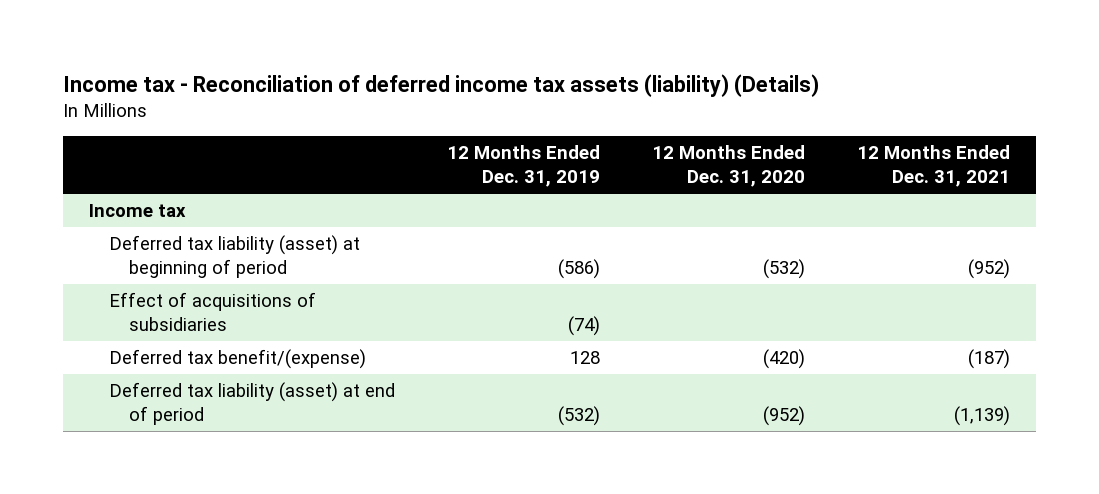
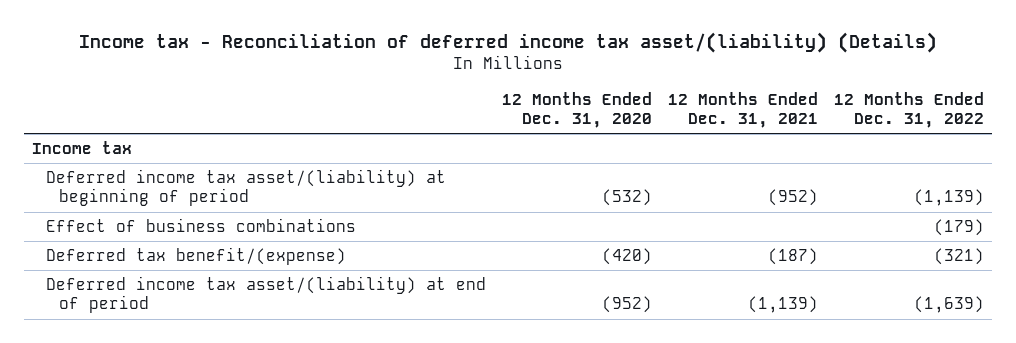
- Income tax - Reconciliation of deferred income tax assets (liability) (Details)
+ Income tax - Reconciliation of deferred income tax asset/(liability) (Details)
- | 12 Months Ended Dec. 31, 2019 | 12 Months Ended Dec. 31, 2020 | 12 Months Ended Dec. 31, 2021
+ | 12 Months Ended Dec. 31, 2020 | 12 Months Ended Dec. 31, 2021 | 12 Months Ended Dec. 31, 2022
- Deferred tax liability (asset) at beginning of period | (586) | (532) | (952)
- Effect of acquisitions of subsidiaries | (74) | |
+ Deferred income tax asset/(liability) at beginning of period | (532) | (952) | (1,139)
+ Effect of business combinations | | | (179)
- Deferred tax liability (asset) at end of period | (532) | (952) | (1,139)
+ Deferred income tax asset/(liability) at end of period | (952) | (1,139) | (1,639)

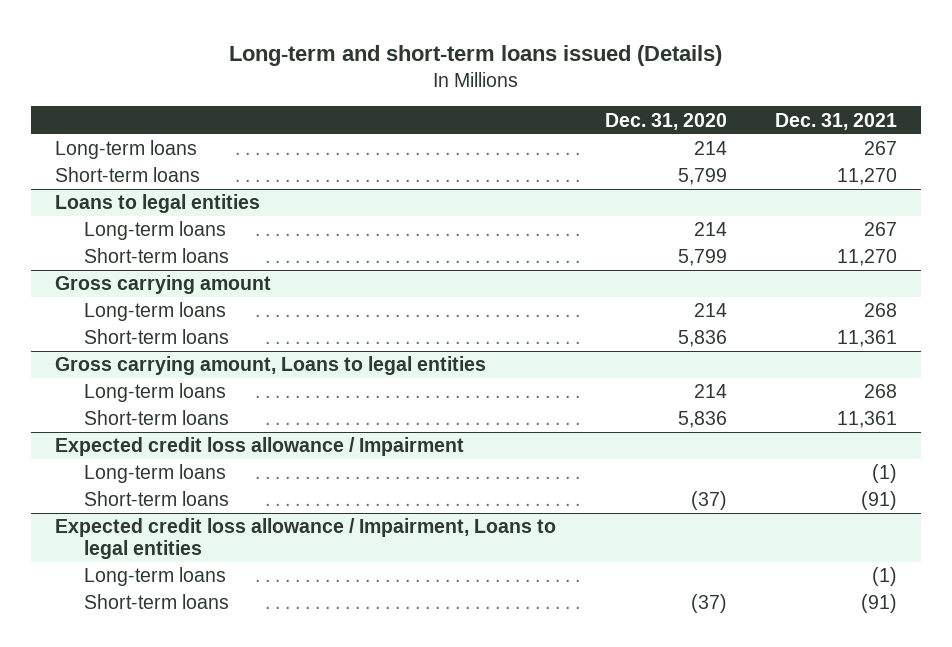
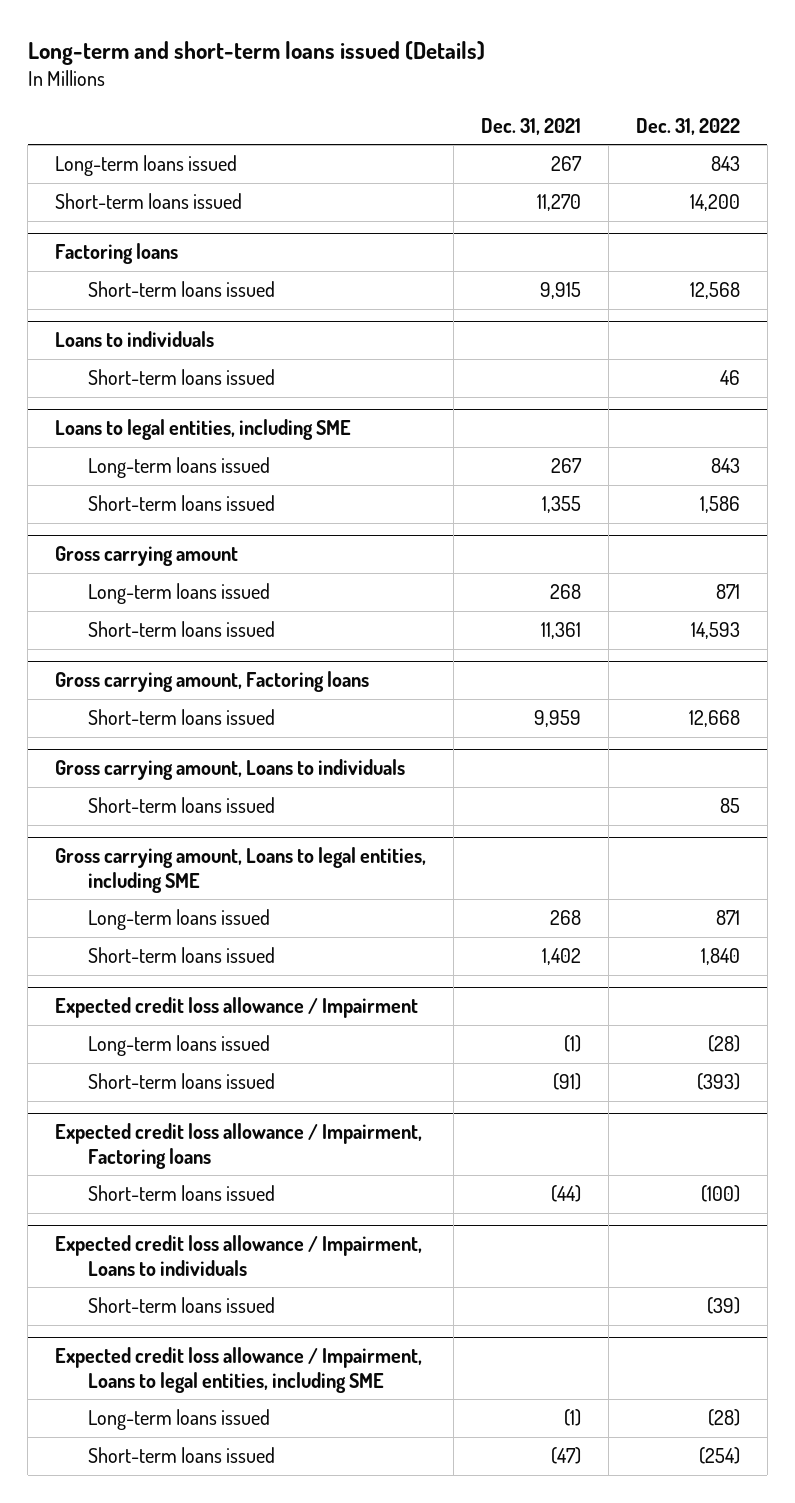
- | Dec. 31, 2020 | Dec. 31, 2021
+ | Dec. 31, 2021 | Dec. 31, 2022
- Long-term loans | 214 | 267
- Short-term loans | 5,799 | 11,270
- Loans to legal entities
- Long-term loans | 214 | 267
- Short-term loans | 5,799 | 11,270
+ Long-term loans issued | 267 | 843
+ Short-term loans issued | 11,270 | 14,200
+ Factoring loans
+ Short-term loans issued | 9,915 | 12,568
+ Loans to individuals
+ Short-term loans issued | | 46
+ Loans to legal entities, including SME
+ Long-term loans issued | 267 | 843
+ Short-term loans issued | 1,355 | 1,586
@ Gross carrying amount
- Long-term loans | 214 | 268
- Short-term loans | 5,836 | 11,361
- Gross carrying amount, Loans to legal entities
- Long-term loans | 214 | 268
- Short-term loans | 5,836 | 11,361
@ Gross carrying amount
+ Long-term loans issued | 268 | 871
+ Short-term loans issued | 11,361 | 14,593
+ Gross carrying amount, Factoring loans
+ Short-term loans issued | 9,959 | 12,668
+ Gross carrying amount, Loans to individuals
+ Short-term loans issued | | 85
+ Gross carrying amount, Loans to legal entities, including SME
+ Long-term loans issued | 268 | 871
+ Short-term loans issued | 1,402 | 1,840
@ Expected credit loss allowance / Impairment
- Long-term loans | | (1)
- Short-term loans | (37) | (91)
- Expected credit loss allowance / Impairment, Loans to legal entities
- Long-term loans | | (1)
- Short-term loans | (37) | (91)
@ Expected credit loss allowance / Impairment
+ Long-term loans issued | (1) | (28)
+ Short-term loans issued | (91) | (393)
+ Expected credit loss allowance / Impairment, Factoring loans
+ Short-term loans issued | (44) | (100)
+ Expected credit loss allowance / Impairment, Loans to individuals
+ Short-term loans issued | | (39)
+ Expected credit loss allowance / Impairment, Loans to legal entities, including SME
+ Long-term loans issued | (1) | (28)
+ Short-term loans issued | (47) | (254)

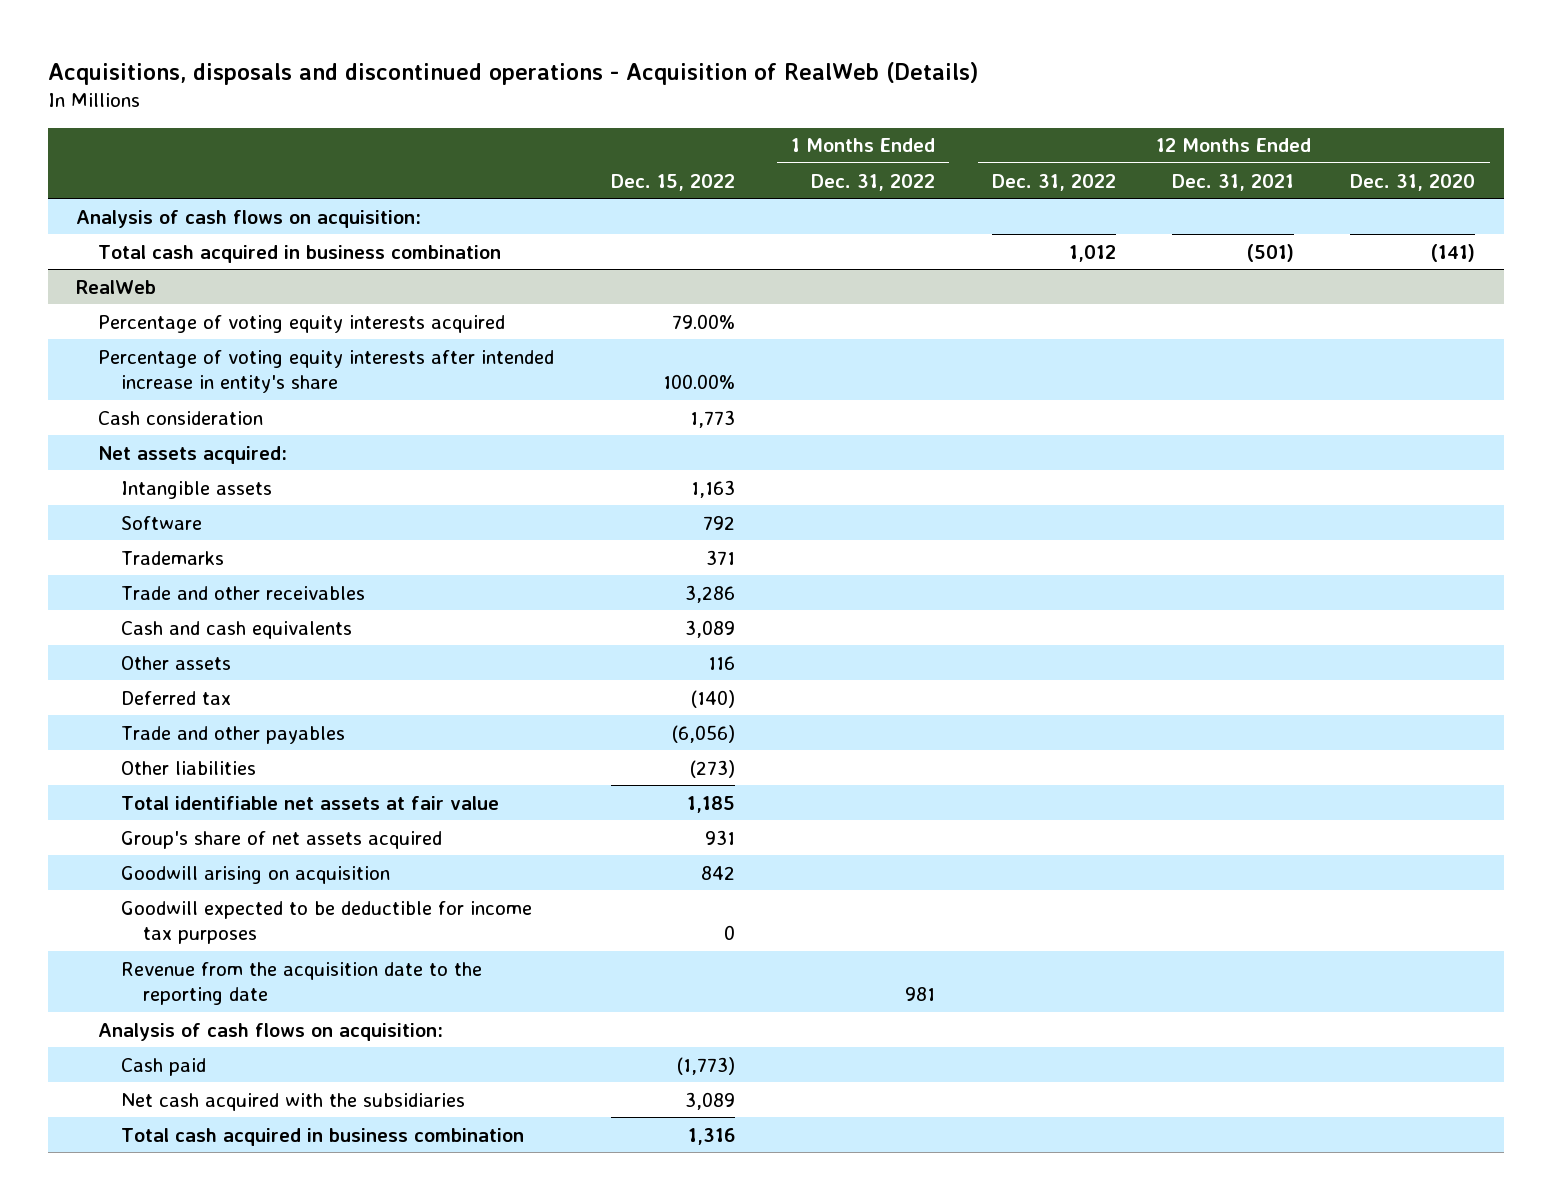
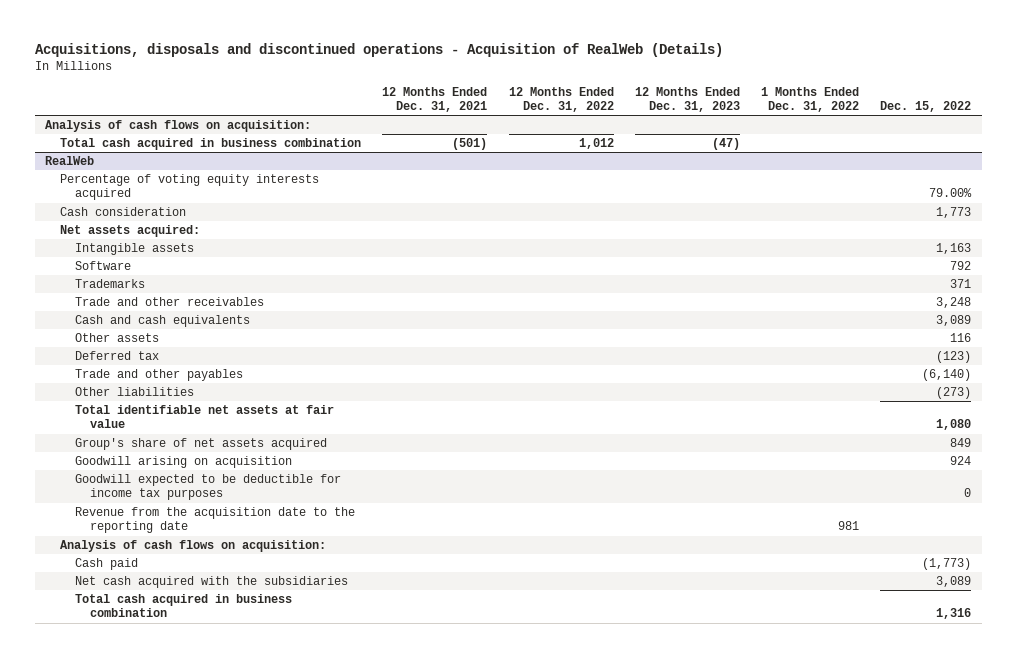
- | Dec. 15, 2022 | 1 Months Ended Dec. 31, 2022 | 12 Months Ended Dec. 31, 2022 | 12 Months Ended Dec. 31, 2021 | 12 Months Ended Dec. 31, 2020
+ | 12 Months Ended Dec. 31, 2021 | 12 Months Ended Dec. 31, 2022 | 12 Months Ended Dec. 31, 2023 | 1 Months Ended Dec. 31, 2022 | Dec. 15, 2022
@ RealWeb
- Percentage of voting equity interests after intended increase in entity's share | 100.00% | | | |
- Trade and other receivables | 3,286 | | | |
+ Trade and other receivables | | | | | 3,248
- Deferred tax | (140) | | | |
- Trade and other payables | (6,056) | | | |
+ Deferred tax | | | | | (123)
+ Trade and other payables | | | | | (6,140)
- Total identifiable net assets at fair value | 1,185 | | | |
- Group's share of net assets acquired | 931 | | | |
- Goodwill arising on acquisition | 842 | | | |
+ Total identifiable net assets at fair value | | | | | 1,080
+ Group's share of net assets acquired | | | | | 849
+ Goodwill arising on acquisition | | | | | 924

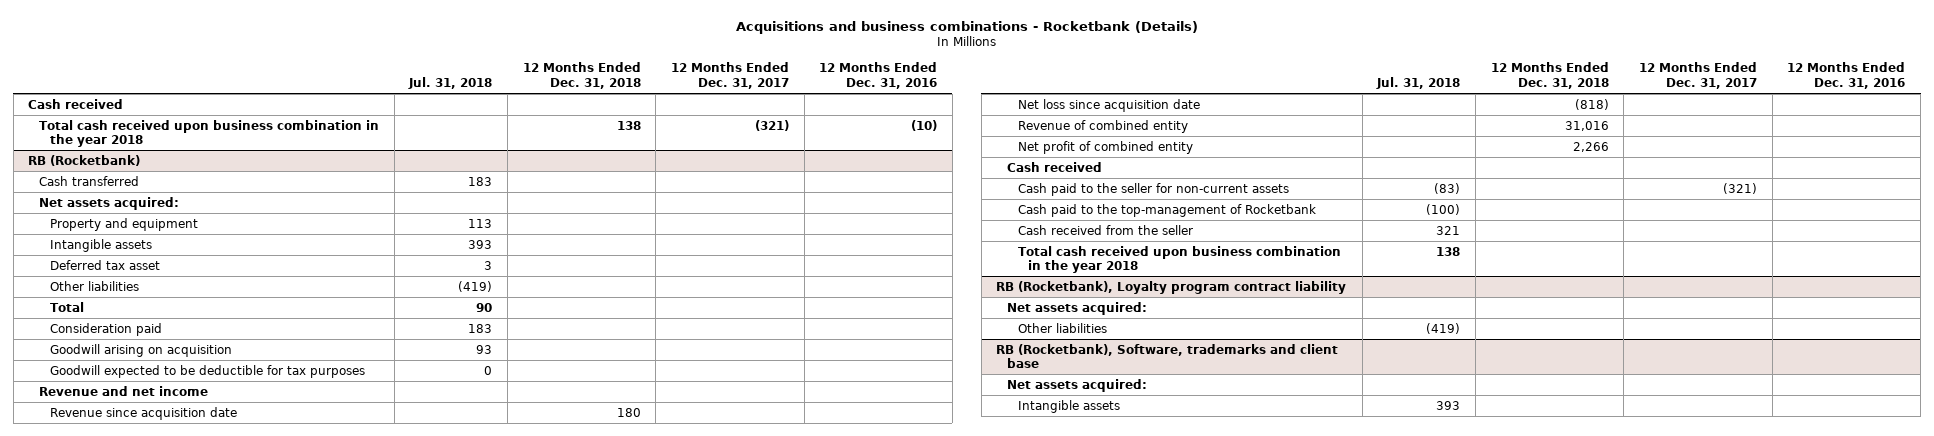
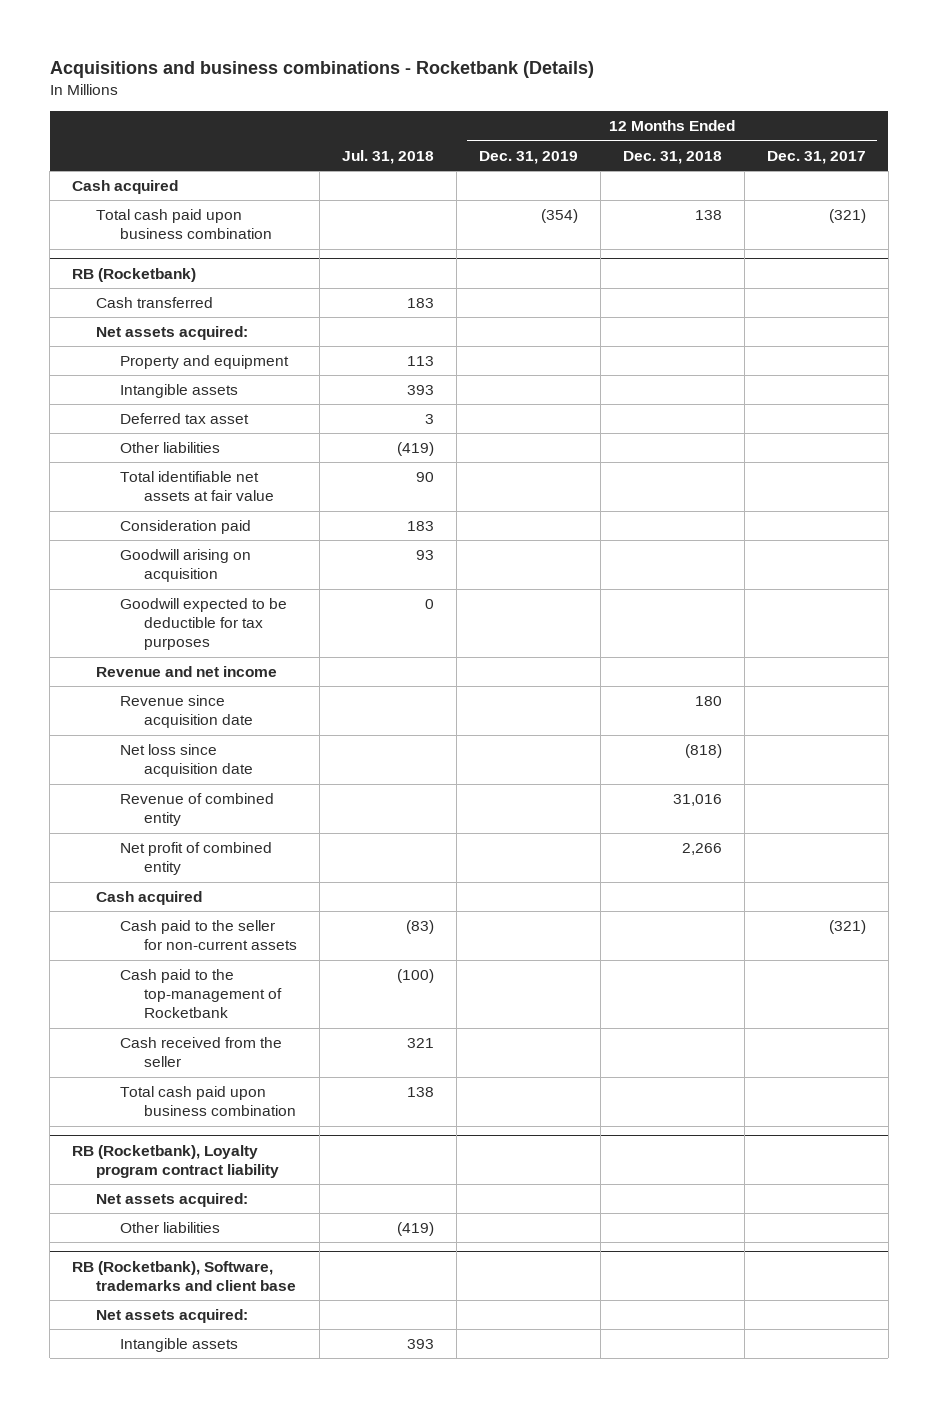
- | Jul. 31, 2018 | 12 Months Ended Dec. 31, 2018 | 12 Months Ended Dec. 31, 2017 | 12 Months Ended Dec. 31, 2016
+ | Jul. 31, 2018 | 12 Months Ended Dec. 31, 2019 | 12 Months Ended Dec. 31, 2018 | 12 Months Ended Dec. 31, 2017
- Cash received
- Total cash received upon business combination in the year 2018 | | 138 | (321) | (10)
+ Cash acquired
+ Total cash paid upon business combination | | (354) | 138 | (321)
@ RB (Rocketbank)
- Total | 90 | | |
+ Total identifiable net assets at fair value | 90 | | |
- Cash received
+ Cash acquired
- Total cash received upon business combination in the year 2018 | 138 | | |
+ Total cash paid upon business combination | 138 | | |

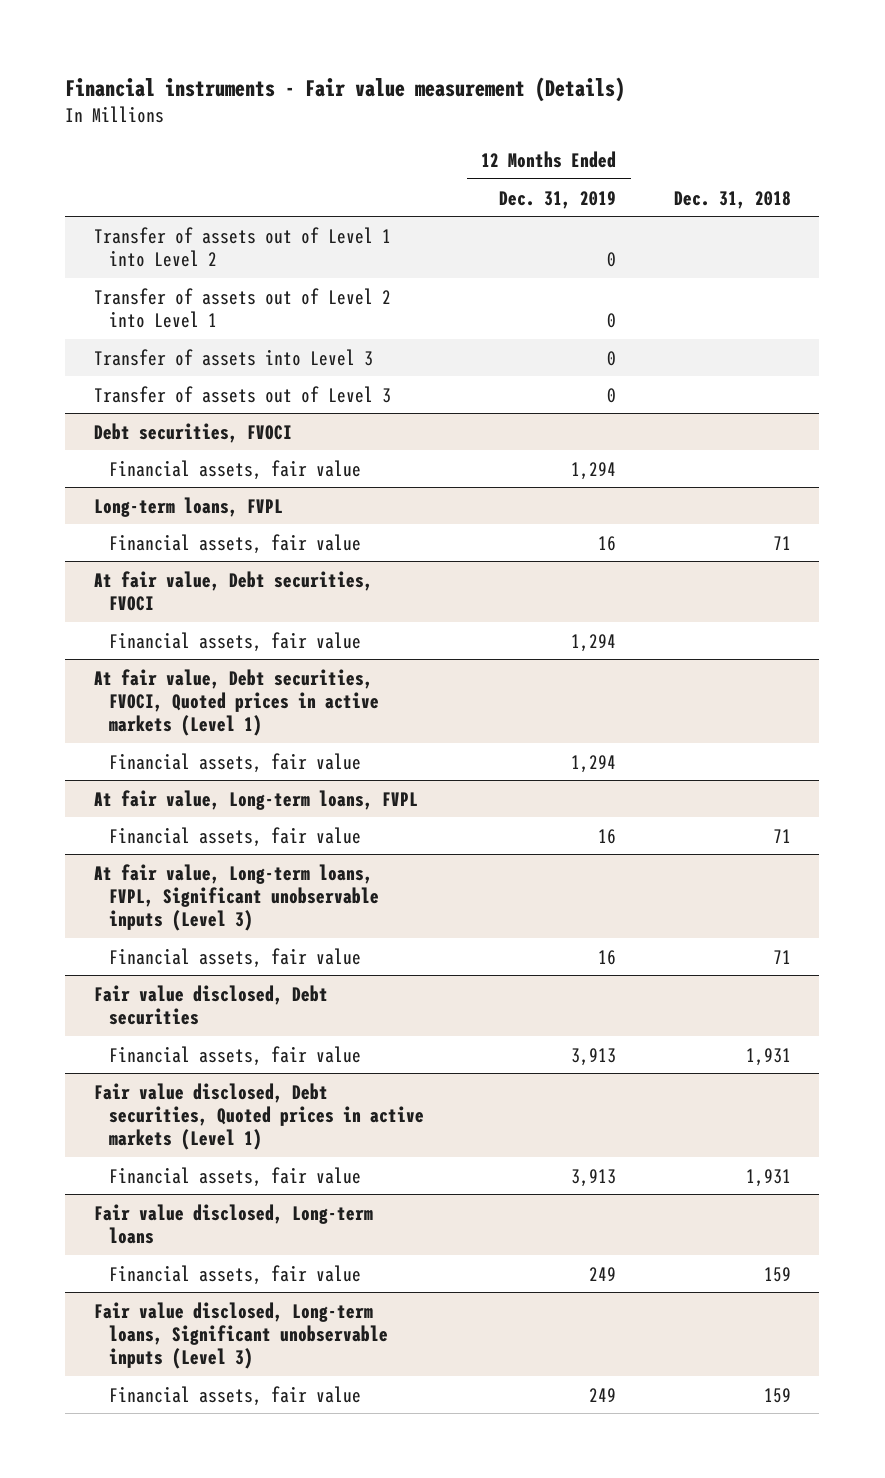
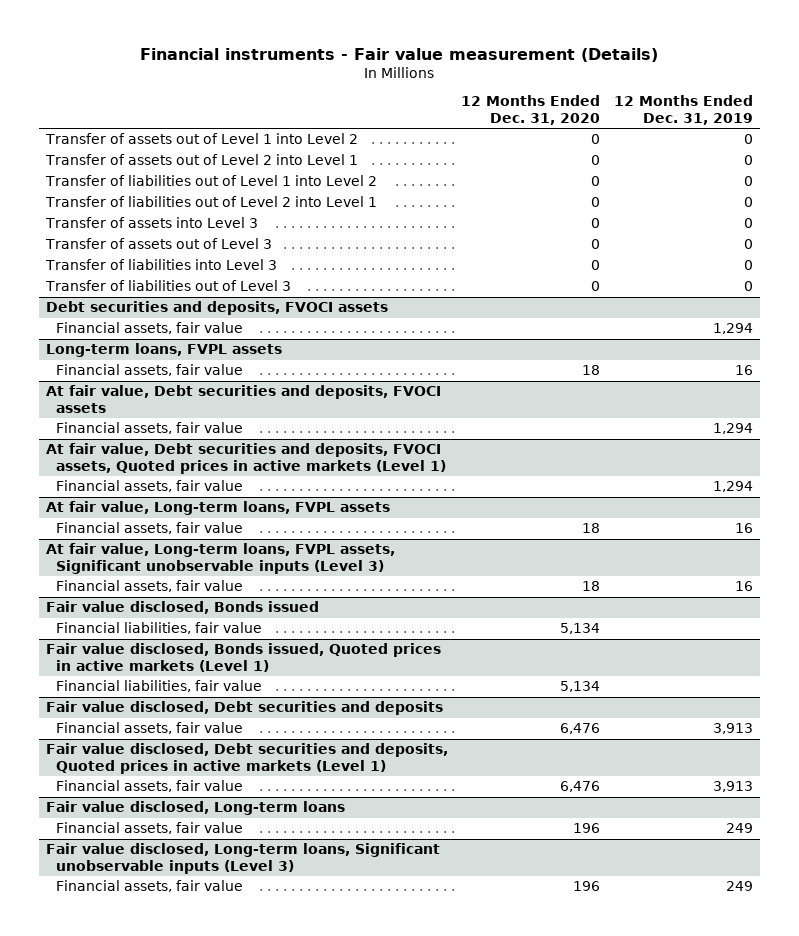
- | 12 Months Ended Dec. 31, 2019 | Dec. 31, 2018
+ | 12 Months Ended Dec. 31, 2020 | 12 Months Ended Dec. 31, 2019
+ Transfer of liabilities out of Level 1 into Level 2 | 0 | 0
+ Transfer of liabilities out of Level 2 into Level 1 | 0 | 0
- Debt securities, FVOCI
+ Transfer of liabilities into Level 3 | 0 | 0
+ Transfer of liabilities out of Level 3 | 0 | 0
+ Debt securities and deposits, FVOCI assets
- Long-term loans, FVPL
+ Long-term loans, FVPL assets
- At fair value, Debt securities, FVOCI
+ At fair value, Debt securities and deposits, FVOCI assets
- At fair value, Debt securities, FVOCI, Quoted prices in active markets (Level 1)
+ At fair value, Debt securities and deposits, FVOCI assets, Quoted prices in active markets (Level 1)
- At fair value, Long-term loans, FVPL
+ At fair value, Long-term loans, FVPL assets
- At fair value, Long-term loans, FVPL, Significant unobservable inputs (Level 3)
+ At fair value, Long-term loans, FVPL assets, Significant unobservable inputs (Level 3)
- Fair value disclosed, Debt securities
+ Fair value disclosed, Bonds issued
+ Financial liabilities, fair value | 5,134 |
+ Fair value disclosed, Bonds issued, Quoted prices in active markets (Level 1)
+ Financial liabilities, fair value | 5,134 |
+ Fair value disclosed, Debt securities and deposits
- Fair value disclosed, Debt securities, Quoted prices in active markets (Level 1)
+ Fair value disclosed, Debt securities and deposits, Quoted prices in active markets (Level 1)

